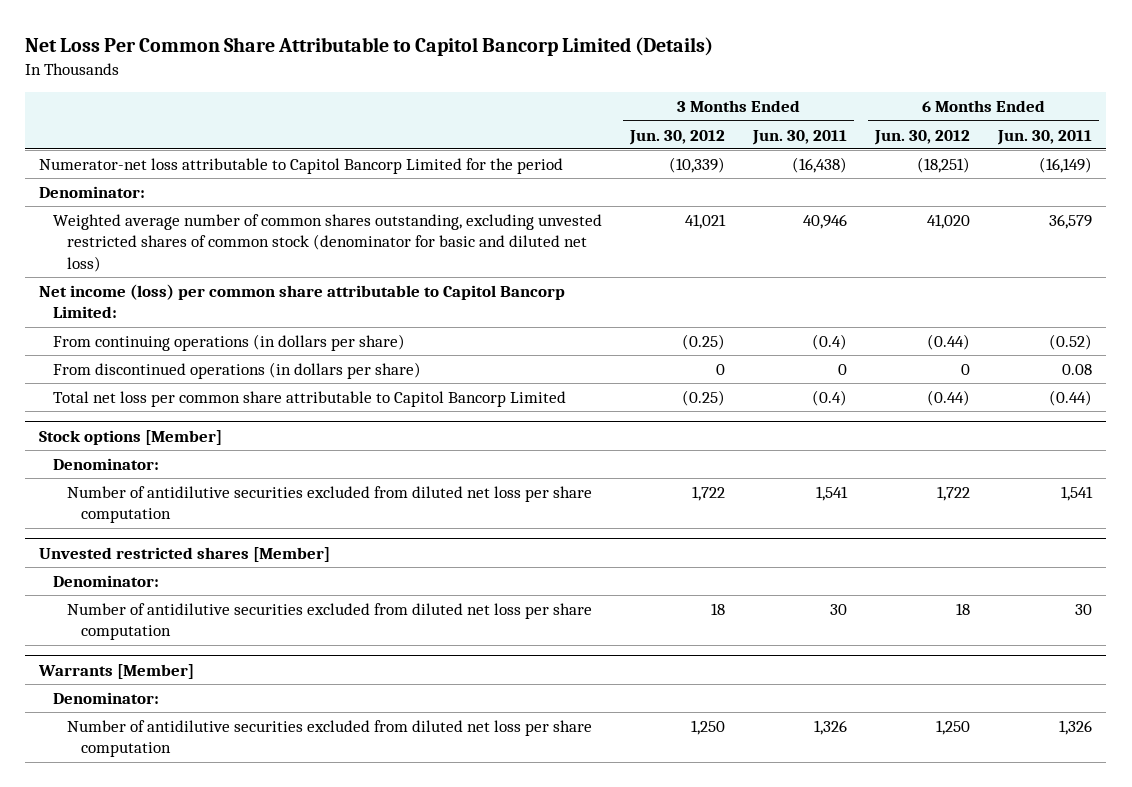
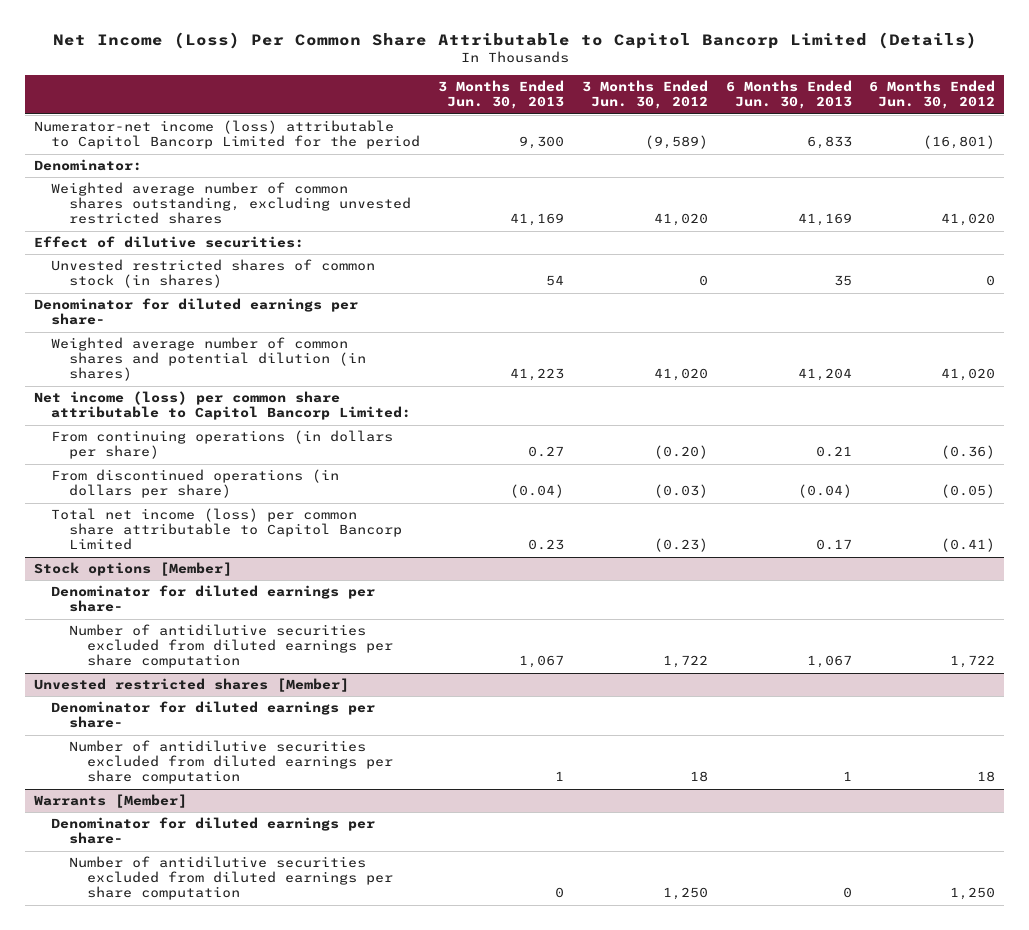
- Net Loss Per Common Share Attributable to Capitol Bancorp Limited (Details)
+ Net Income (Loss) Per Common Share Attributable to Capitol Bancorp Limited (Details)
- | 3 Months Ended Jun. 30, 2012 | 3 Months Ended Jun. 30, 2011 | 6 Months Ended Jun. 30, 2012 | 6 Months Ended Jun. 30, 2011
+ | 3 Months Ended Jun. 30, 2013 | 3 Months Ended Jun. 30, 2012 | 6 Months Ended Jun. 30, 2013 | 6 Months Ended Jun. 30, 2012
- Numerator-net loss attributable to Capitol Bancorp Limited for the period | (10,339) | (16,438) | (18,251) | (16,149)
+ Numerator-net income (loss) attributable to Capitol Bancorp Limited for the period | 9,300 | (9,589) | 6,833 | (16,801)
- Weighted average number of common shares outstanding, excluding unvested restricted shares of common stock (denominator for basic and diluted net loss) | 41,021 | 40,946 | 41,020 | 36,579
+ Weighted average number of common shares outstanding, excluding unvested restricted shares | 41,169 | 41,020 | 41,169 | 41,020
+ Effect of dilutive securities:
+ Unvested restricted shares of common stock (in shares) | 54 | 0 | 35 | 0
+ Denominator for diluted earnings per share-
+ Weighted average number of common shares and potential dilution (in shares) | 41,223 | 41,020 | 41,204 | 41,020
- From continuing operations (in dollars per share) | (0.25) | (0.4) | (0.44) | (0.52)
- From discontinued operations (in dollars per share) | 0 | 0 | 0 | 0.08
- Total net loss per common share attributable to Capitol Bancorp Limited | (0.25) | (0.4) | (0.44) | (0.44)
+ From continuing operations (in dollars per share) | 0.27 | (0.20) | 0.21 | (0.36)
+ From discontinued operations (in dollars per share) | (0.04) | (0.03) | (0.04) | (0.05)
+ Total net income (loss) per common share attributable to Capitol Bancorp Limited | 0.23 | (0.23) | 0.17 | (0.41)
@ Stock options [Member]
- Denominator:
- Number of antidilutive securities excluded from diluted net loss per share computation | 1,722 | 1,541 | 1,722 | 1,541
+ Denominator for diluted earnings per share-
+ Number of antidilutive securities excluded from diluted earnings per share computation | 1,067 | 1,722 | 1,067 | 1,722
@ Unvested restricted shares [Member]
- Denominator:
- Number of antidilutive securities excluded from diluted net loss per share computation | 18 | 30 | 18 | 30
+ Denominator for diluted earnings per share-
+ Number of antidilutive securities excluded from diluted earnings per share computation | 1 | 18 | 1 | 18
@ Warrants [Member]
- Denominator:
- Number of antidilutive securities excluded from diluted net loss per share computation | 1,250 | 1,326 | 1,250 | 1,326
+ Denominator for diluted earnings per share-
+ Number of antidilutive securities excluded from diluted earnings per share computation | 0 | 1,250 | 0 | 1,250

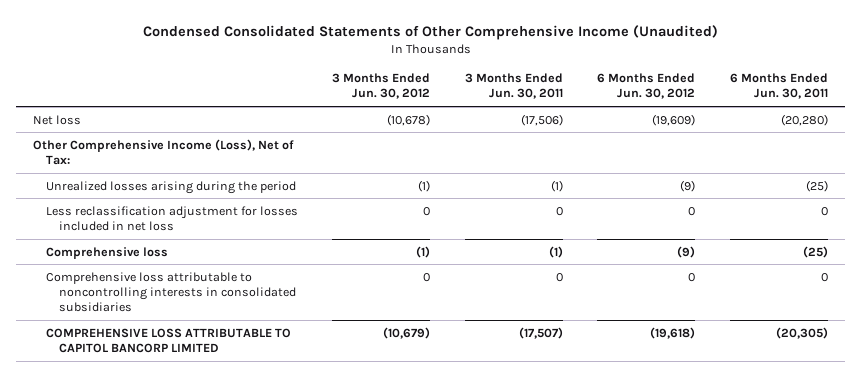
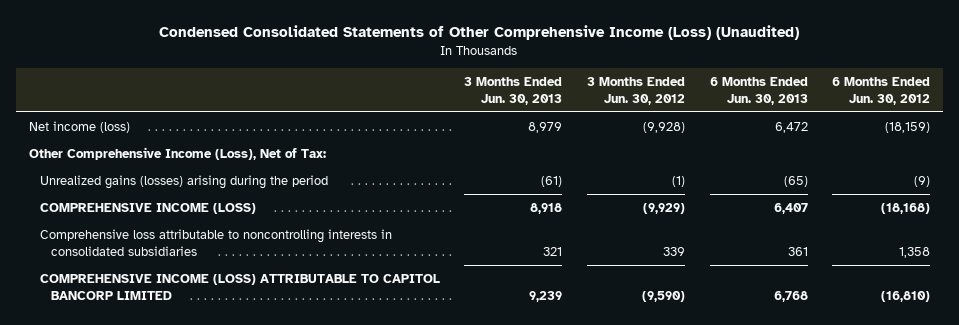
- Condensed Consolidated Statements of Other Comprehensive Income (Unaudited)
+ Condensed Consolidated Statements of Other Comprehensive Income (Loss) (Unaudited)
- | 3 Months Ended Jun. 30, 2012 | 3 Months Ended Jun. 30, 2011 | 6 Months Ended Jun. 30, 2012 | 6 Months Ended Jun. 30, 2011
+ | 3 Months Ended Jun. 30, 2013 | 3 Months Ended Jun. 30, 2012 | 6 Months Ended Jun. 30, 2013 | 6 Months Ended Jun. 30, 2012
- Net loss | (10,678) | (17,506) | (19,609) | (20,280)
+ Net income (loss) | 8,979 | (9,928) | 6,472 | (18,159)
- Unrealized losses arising during the period | (1) | (1) | (9) | (25)
- Less reclassification adjustment for losses included in net loss | 0 | 0 | 0 | 0
- Comprehensive loss | (1) | (1) | (9) | (25)
- Comprehensive loss attributable to noncontrolling interests in consolidated subsidiaries | 0 | 0 | 0 | 0
- COMPREHENSIVE LOSS ATTRIBUTABLE TO CAPITOL BANCORP LIMITED | (10,679) | (17,507) | (19,618) | (20,305)
+ Unrealized gains (losses) arising during the period | (61) | (1) | (65) | (9)
+ COMPREHENSIVE INCOME (LOSS) | 8,918 | (9,929) | 6,407 | (18,168)
+ Comprehensive loss attributable to noncontrolling interests in consolidated subsidiaries | 321 | 339 | 361 | 1,358
+ COMPREHENSIVE INCOME (LOSS) ATTRIBUTABLE TO CAPITOL BANCORP LIMITED | 9,239 | (9,590) | 6,768 | (16,810)

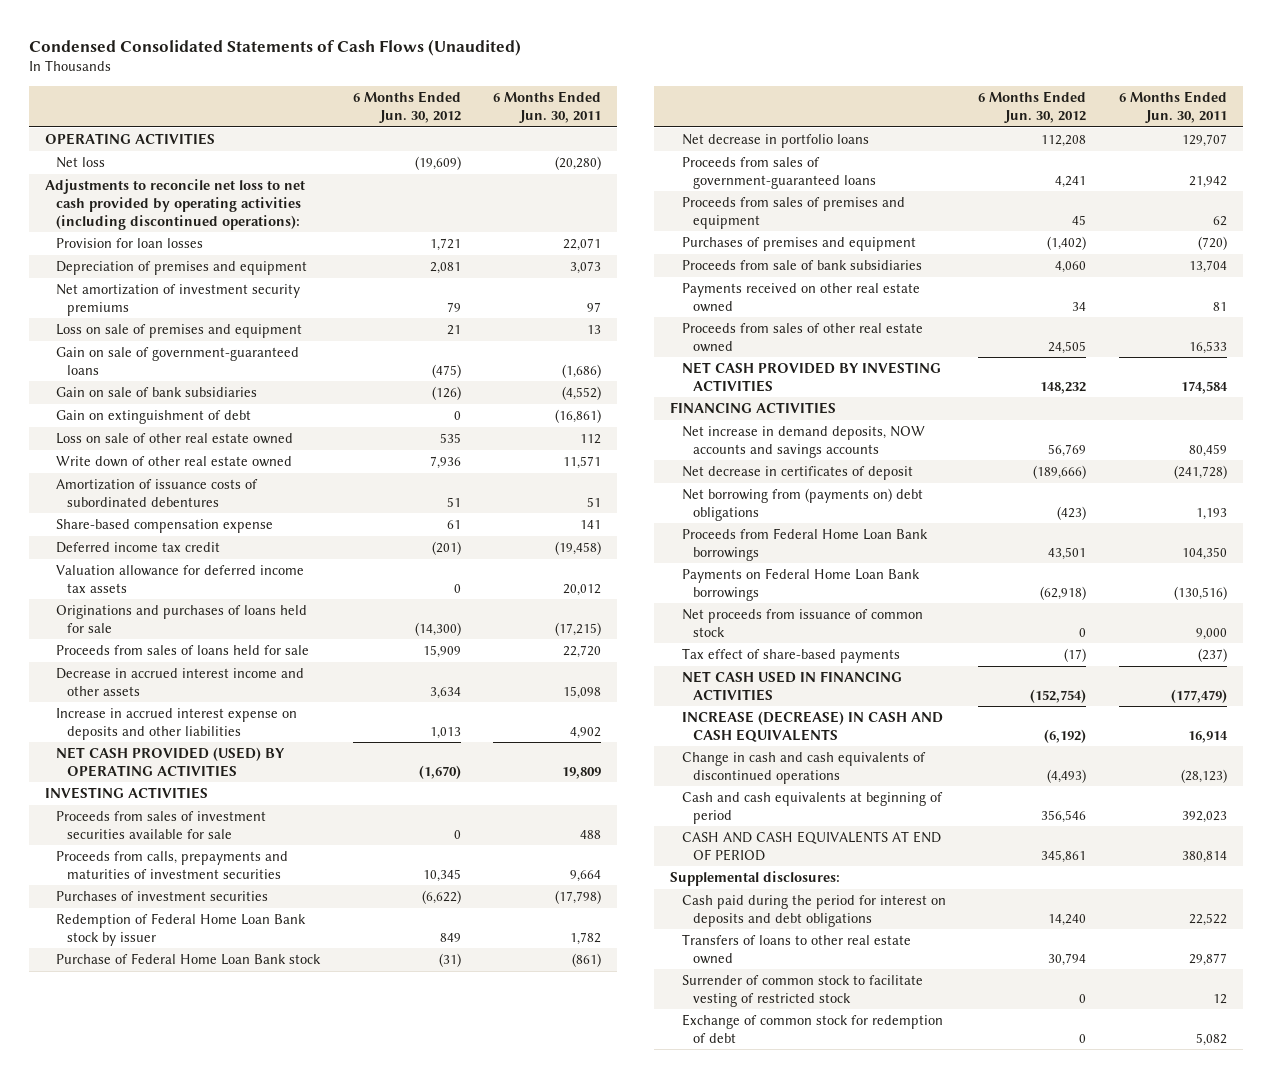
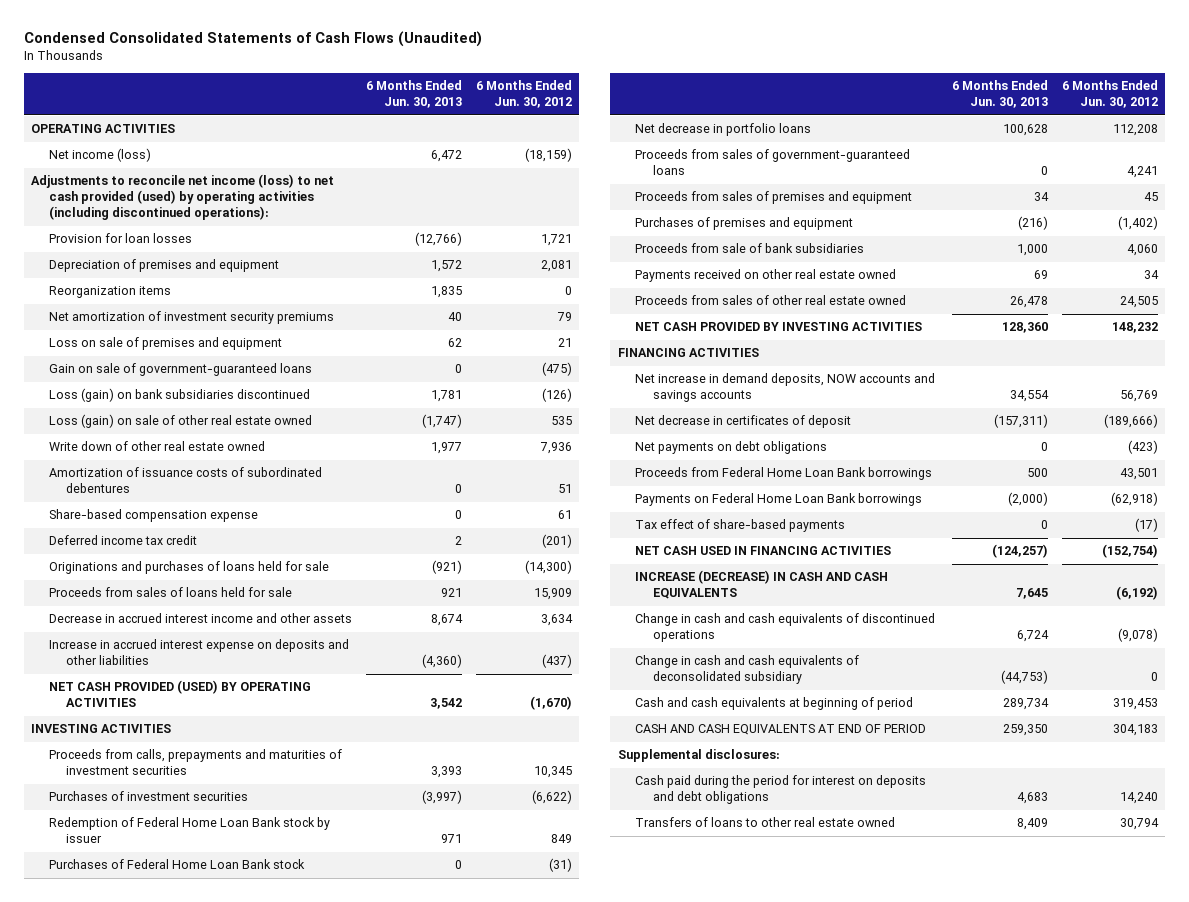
- | 6 Months Ended Jun. 30, 2012 | 6 Months Ended Jun. 30, 2011
+ | 6 Months Ended Jun. 30, 2013 | 6 Months Ended Jun. 30, 2012
- Net loss | (19,609) | (20,280)
- Adjustments to reconcile net loss to net cash provided by operating activities (including discontinued operations):
+ Net income (loss) | 6,472 | (18,159)
+ Adjustments to reconcile net income (loss) to net cash provided (used) by operating activities (including discontinued operations):
+ Reorganization items | 1,835 | 0
- Gain on sale of bank subsidiaries | (126) | (4,552)
- Gain on extinguishment of debt | 0 | (16,861)
- Loss on sale of other real estate owned | 535 | 112
+ Loss (gain) on bank subsidiaries discontinued | 1,781 | (126)
+ Loss (gain) on sale of other real estate owned | (1,747) | 535
- Valuation allowance for deferred income tax assets | 0 | 20,012
- Increase in accrued interest expense on deposits and other liabilities | 1,013 | 4,902
+ Increase in accrued interest expense on deposits and other liabilities | (4,360) | (437)
- Proceeds from sales of investment securities available for sale | 0 | 488
- Purchase of Federal Home Loan Bank stock | (31) | (861)
+ Purchases of Federal Home Loan Bank stock | 0 | (31)
- Net borrowing from (payments on) debt obligations | (423) | 1,193
+ Net payments on debt obligations | 0 | (423)
- Net proceeds from issuance of common stock | 0 | 9,000
- Change in cash and cash equivalents of discontinued operations | (4,493) | (28,123)
- Cash and cash equivalents at beginning of period | 356,546 | 392,023
- CASH AND CASH EQUIVALENTS AT END OF PERIOD | 345,861 | 380,814
+ Change in cash and cash equivalents of discontinued operations | 6,724 | (9,078)
+ Change in cash and cash equivalents of deconsolidated subsidiary | (44,753) | 0
+ Cash and cash equivalents at beginning of period | 289,734 | 319,453
+ CASH AND CASH EQUIVALENTS AT END OF PERIOD | 259,350 | 304,183
- Surrender of common stock to facilitate vesting of restricted stock | 0 | 12
- Exchange of common stock for redemption of debt | 0 | 5,082

